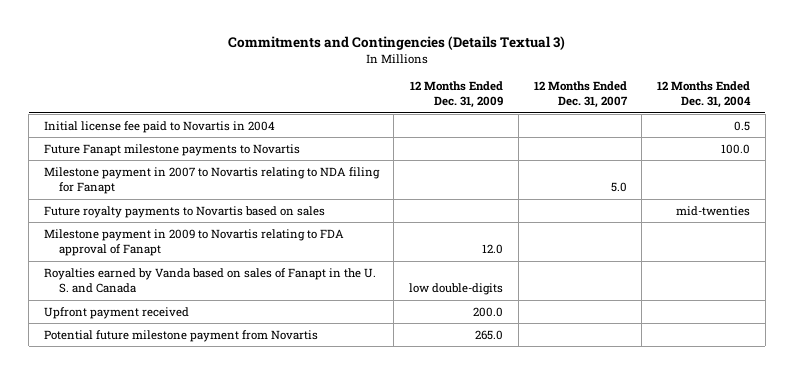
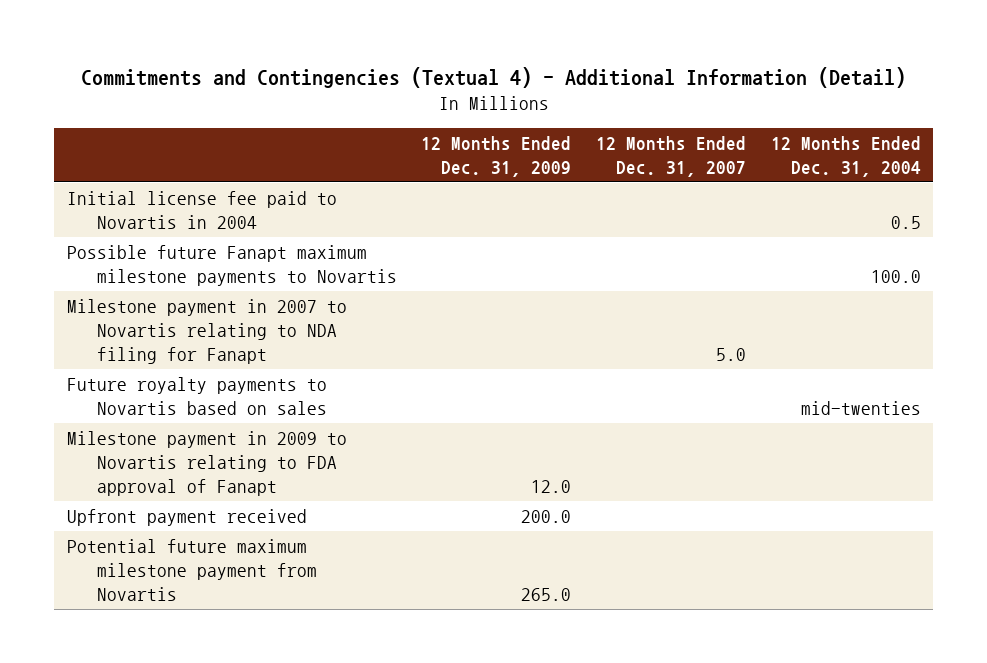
- Commitments and Contingencies (Details Textual 3)
+ Commitments and Contingencies (Textual 4) - Additional Information (Detail)
- Future Fanapt milestone payments to Novartis | | | 100.0
+ Possible future Fanapt maximum milestone payments to Novartis | | | 100.0
- Royalties earned by Vanda based on sales of Fanapt in the U. S. and Canada | low double-digits | |
- Potential future milestone payment from Novartis | 265.0 | |
+ Potential future maximum milestone payment from Novartis | 265.0 | |

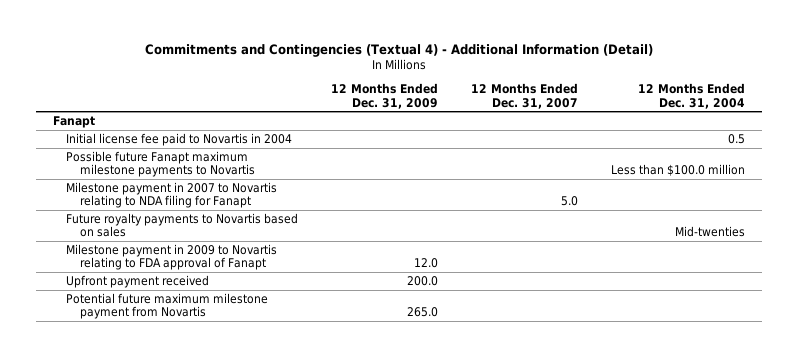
+ Fanapt
- Possible future Fanapt maximum milestone payments to Novartis | | | 100.0
+ Possible future Fanapt maximum milestone payments to Novartis | | | Less than $100.0 million
- Future royalty payments to Novartis based on sales | | | mid-twenties
+ Future royalty payments to Novartis based on sales | | | Mid-twenties

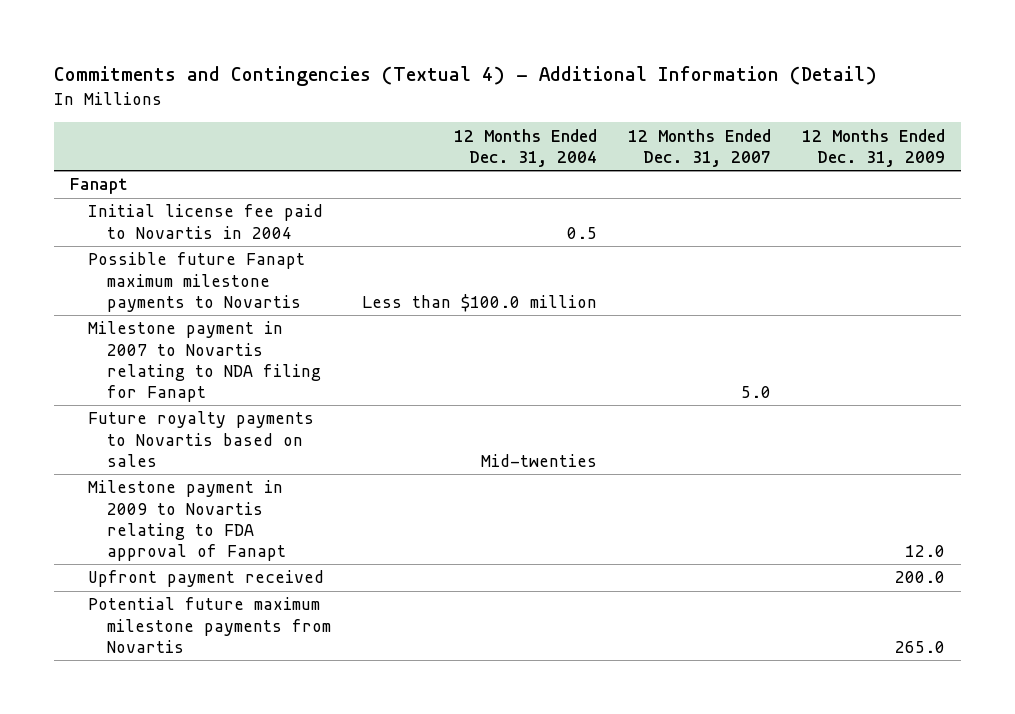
- | 12 Months Ended Dec. 31, 2009 | 12 Months Ended Dec. 31, 2007 | 12 Months Ended Dec. 31, 2004
+ | 12 Months Ended Dec. 31, 2004 | 12 Months Ended Dec. 31, 2007 | 12 Months Ended Dec. 31, 2009
- Potential future maximum milestone payment from Novartis | 265.0 | |
+ Potential future maximum milestone payments from Novartis | | | 265.0

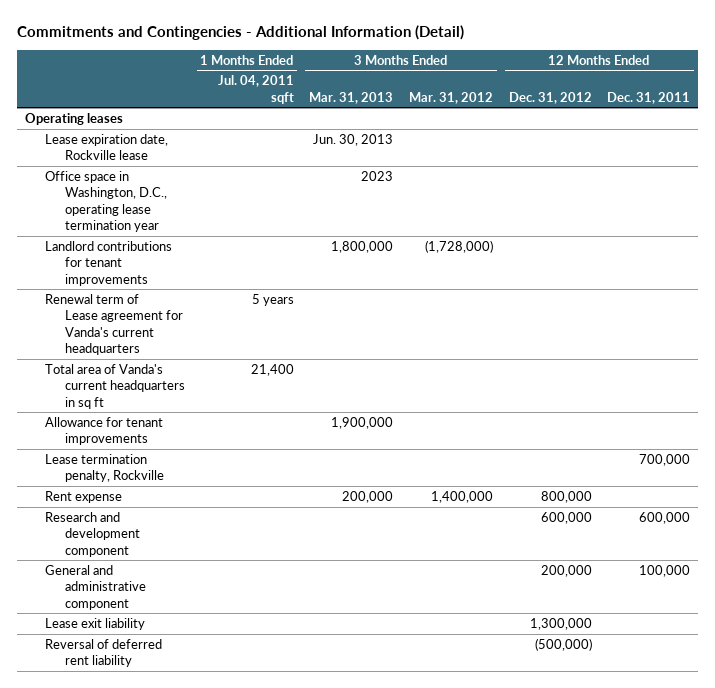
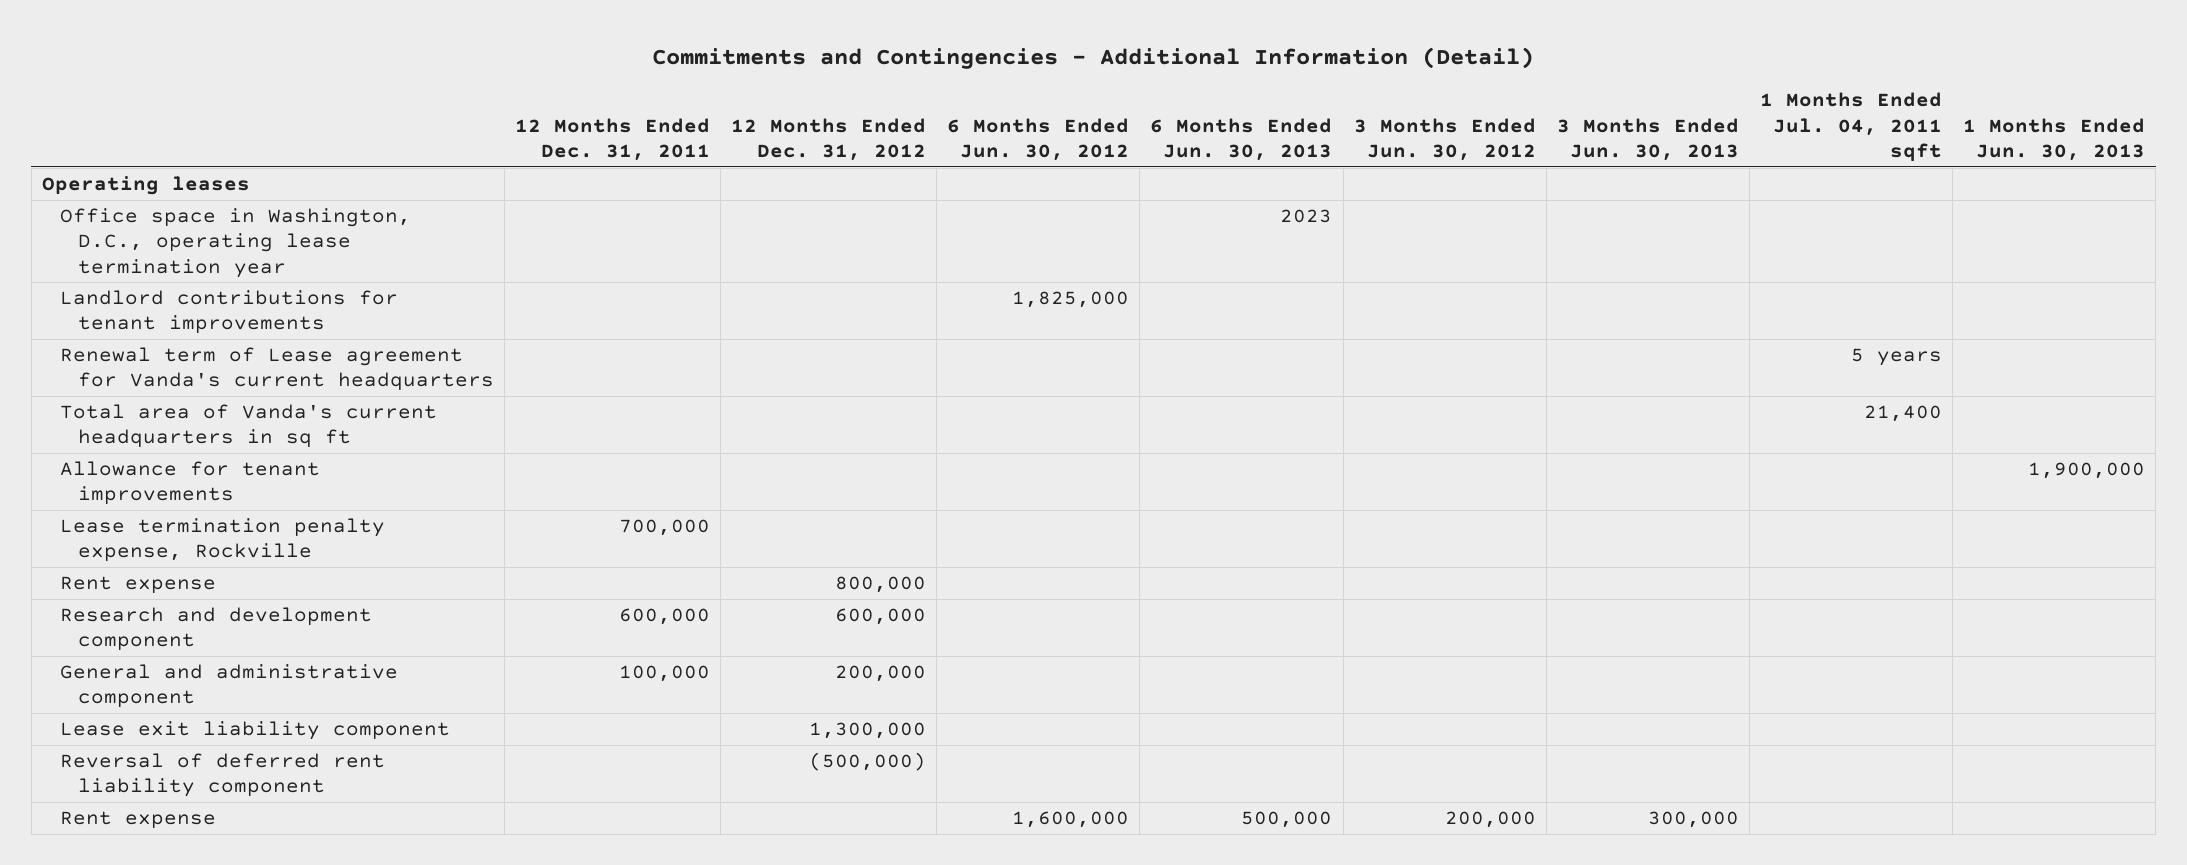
- | 1 Months Ended Jul. 04, 2011 sqft | 3 Months Ended Mar. 31, 2013 | 3 Months Ended Mar. 31, 2012 | 12 Months Ended Dec. 31, 2012 | 12 Months Ended Dec. 31, 2011
+ | 12 Months Ended Dec. 31, 2011 | 12 Months Ended Dec. 31, 2012 | 6 Months Ended Jun. 30, 2012 | 6 Months Ended Jun. 30, 2013 | 3 Months Ended Jun. 30, 2012 | 3 Months Ended Jun. 30, 2013 | 1 Months Ended Jul. 04, 2011 sqft | 1 Months Ended Jun. 30, 2013
- Lease expiration date, Rockville lease | | Jun. 30, 2013 | | |
- Lease termination penalty, Rockville | | | | | 700,000
+ Lease termination penalty expense, Rockville | 700,000 | | | | | | |
- Lease exit liability | | | | 1,300,000 |
- Reversal of deferred rent liability | | | | (500,000) |
+ Lease exit liability component | | 1,300,000 | | | | | |
+ Reversal of deferred rent liability component | | (500,000) | | | | | |
+ Rent expense | | | 1,600,000 | 500,000 | 200,000 | 300,000 | |

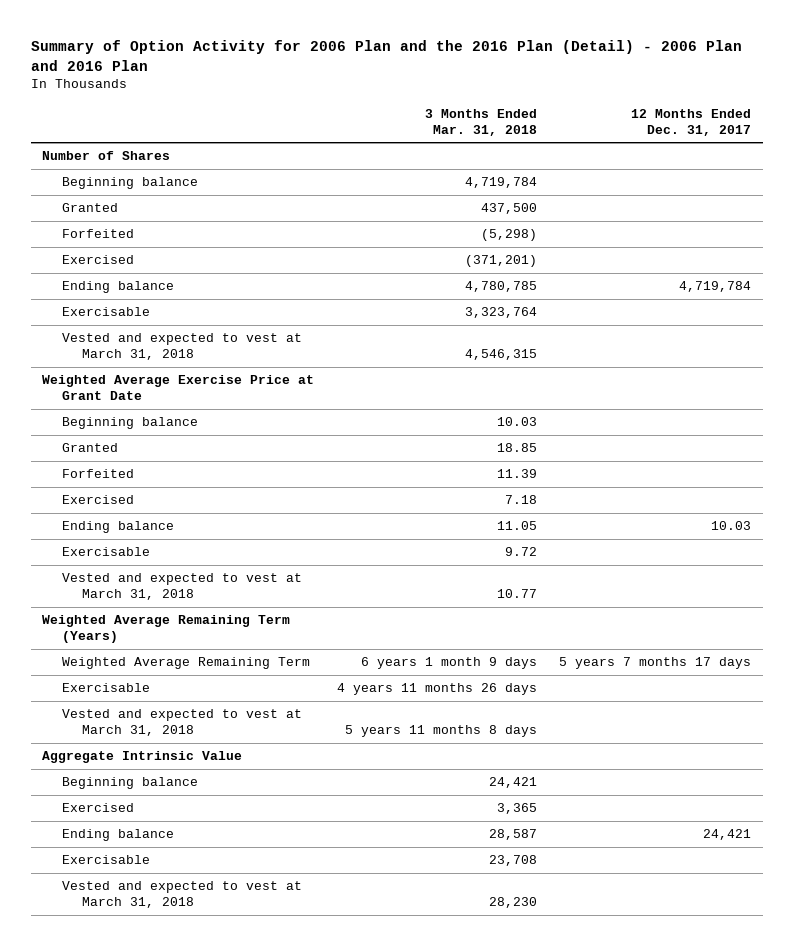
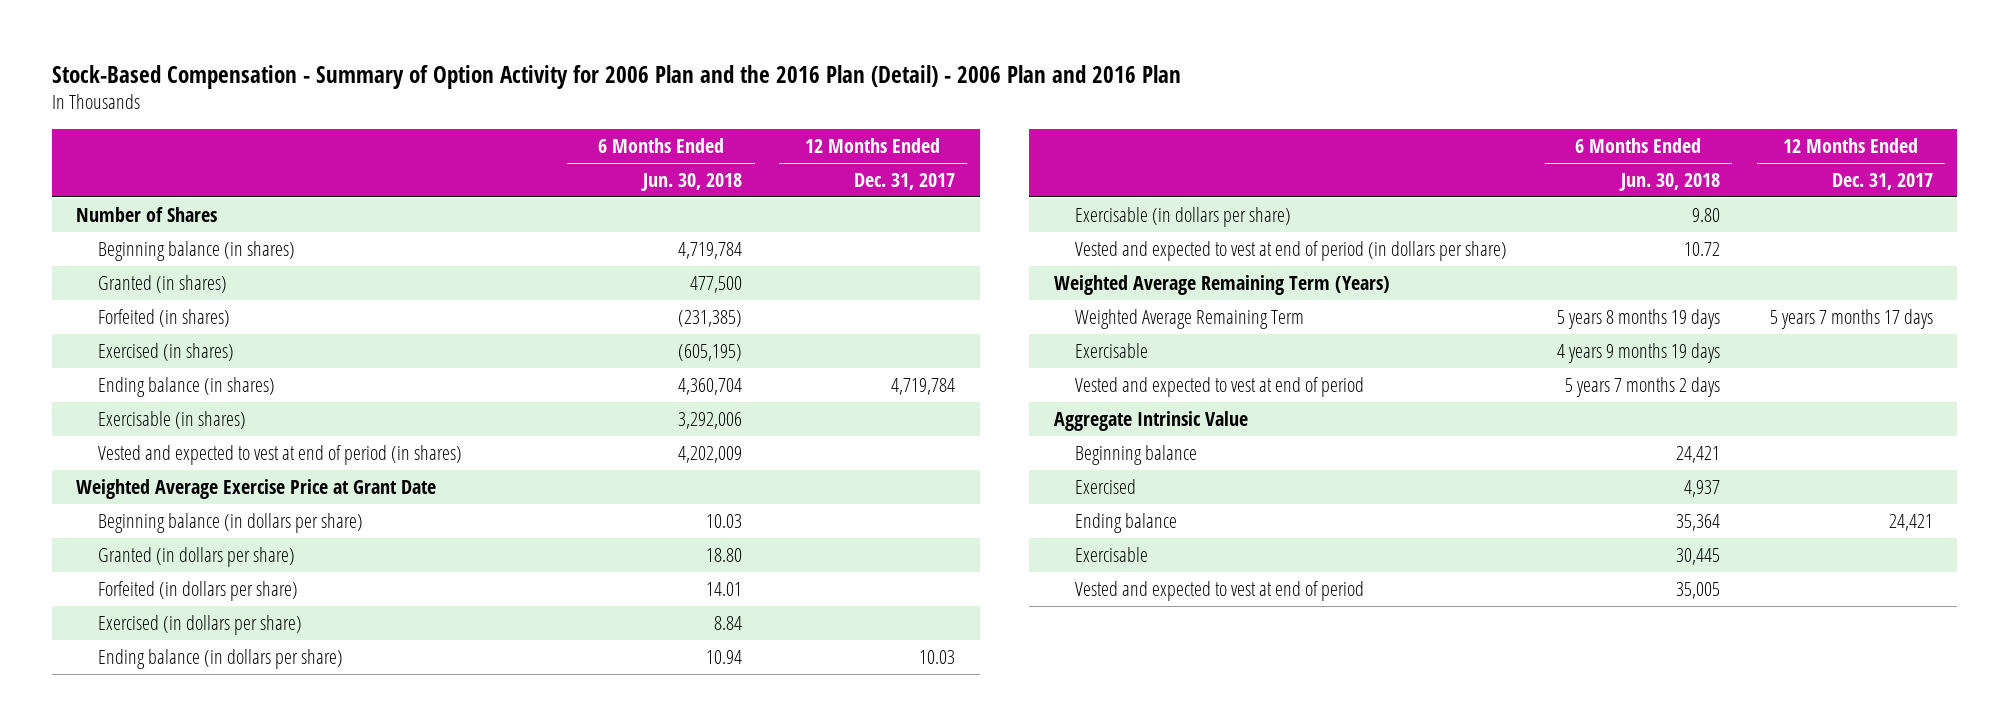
- Summary of Option Activity for 2006 Plan and the 2016 Plan (Detail) - 2006 Plan and 2016 Plan
+ Stock-Based Compensation - Summary of Option Activity for 2006 Plan and the 2016 Plan (Detail) - 2006 Plan and 2016 Plan
- | 3 Months Ended Mar. 31, 2018 | 12 Months Ended Dec. 31, 2017
+ | 6 Months Ended Jun. 30, 2018 | 12 Months Ended Dec. 31, 2017
- Beginning balance | 4,719,784 |
- Granted | 437,500 |
- Forfeited | (5,298) |
- Exercised | (371,201) |
- Ending balance | 4,780,785 | 4,719,784
- Exercisable | 3,323,764 |
- Vested and expected to vest at March 31, 2018 | 4,546,315 |
+ Beginning balance (in shares) | 4,719,784 |
+ Granted (in shares) | 477,500 |
+ Forfeited (in shares) | (231,385) |
+ Exercised (in shares) | (605,195) |
+ Ending balance (in shares) | 4,360,704 | 4,719,784
+ Exercisable (in shares) | 3,292,006 |
+ Vested and expected to vest at end of period (in shares) | 4,202,009 |
- Beginning balance | 10.03 |
- Granted | 18.85 |
- Forfeited | 11.39 |
- Exercised | 7.18 |
- Ending balance | 11.05 | 10.03
- Exercisable | 9.72 |
- Vested and expected to vest at March 31, 2018 | 10.77 |
+ Beginning balance (in dollars per share) | 10.03 |
+ Granted (in dollars per share) | 18.80 |
+ Forfeited (in dollars per share) | 14.01 |
+ Exercised (in dollars per share) | 8.84 |
+ Ending balance (in dollars per share) | 10.94 | 10.03
+ Exercisable (in dollars per share) | 9.80 |
+ Vested and expected to vest at end of period (in dollars per share) | 10.72 |
- Vested and expected to vest at March 31, 2018 | 5 years 11 months 8 days |
+ Vested and expected to vest at end of period | 5 years 7 months 2 days |
- Vested and expected to vest at March 31, 2018 | 28,230 |
+ Vested and expected to vest at end of period | 35,005 |

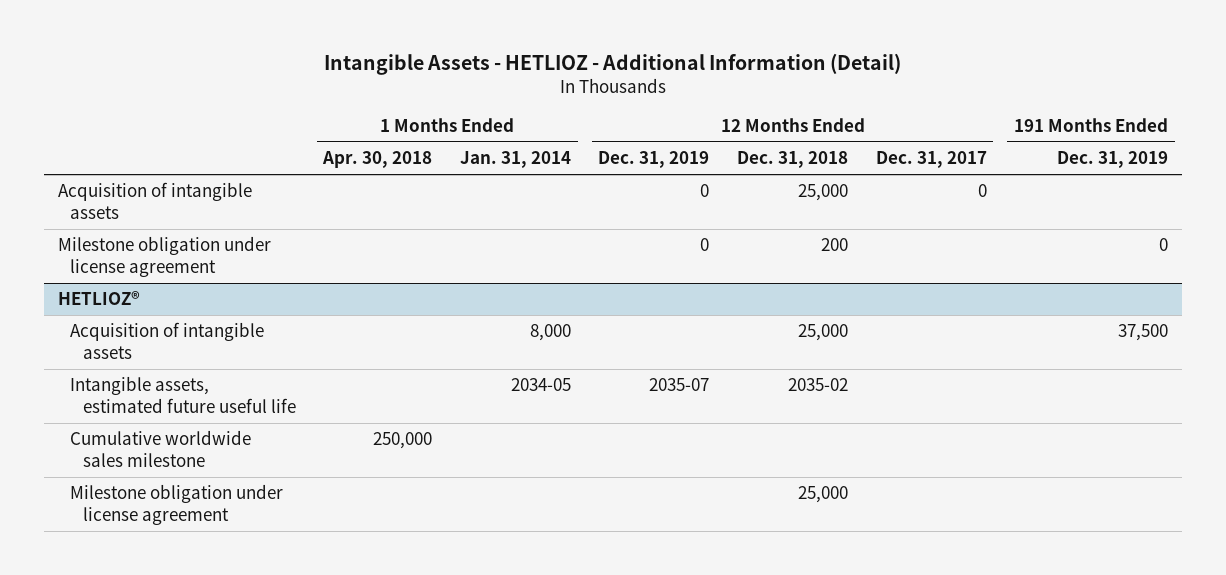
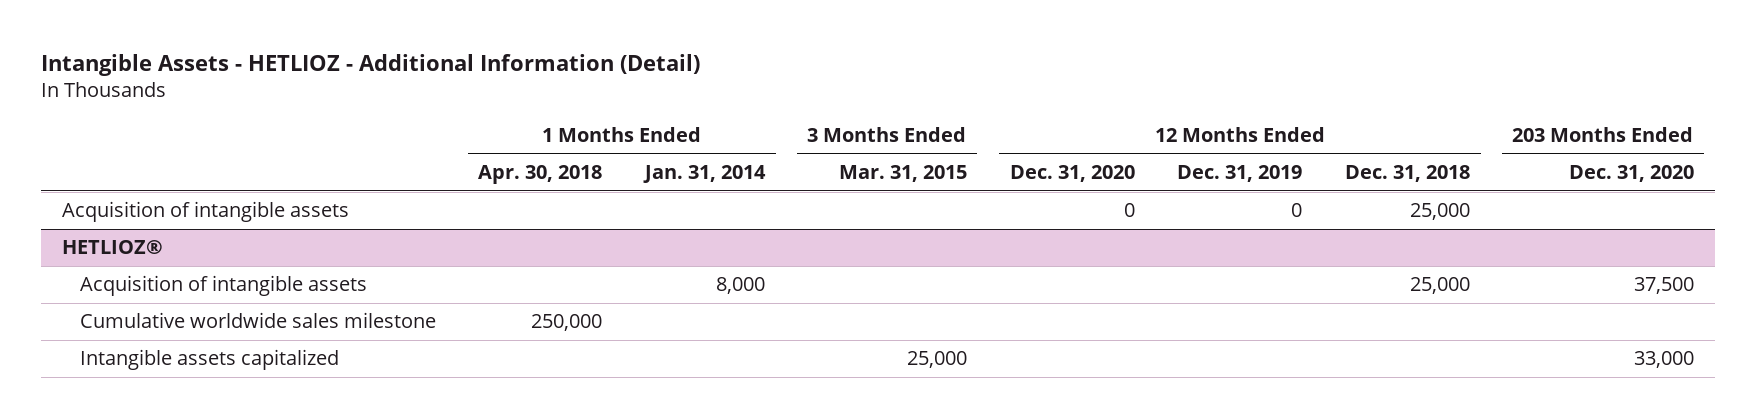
- | 1 Months Ended Apr. 30, 2018 | 1 Months Ended Jan. 31, 2014 | 12 Months Ended Dec. 31, 2019 | 12 Months Ended Dec. 31, 2018 | 12 Months Ended Dec. 31, 2017 | 191 Months Ended Dec. 31, 2019
+ | 1 Months Ended Apr. 30, 2018 | 1 Months Ended Jan. 31, 2014 | 3 Months Ended Mar. 31, 2015 | 12 Months Ended Dec. 31, 2020 | 12 Months Ended Dec. 31, 2019 | 12 Months Ended Dec. 31, 2018 | 203 Months Ended Dec. 31, 2020
- Milestone obligation under license agreement | | | 0 | 200 | | 0
@ HETLIOZ®
- Intangible assets, estimated future useful life | | 2034-05 | 2035-07 | 2035-02 | |
- Milestone obligation under license agreement | | | | 25,000 | |
+ Intangible assets capitalized | | | 25,000 | | | | 33,000

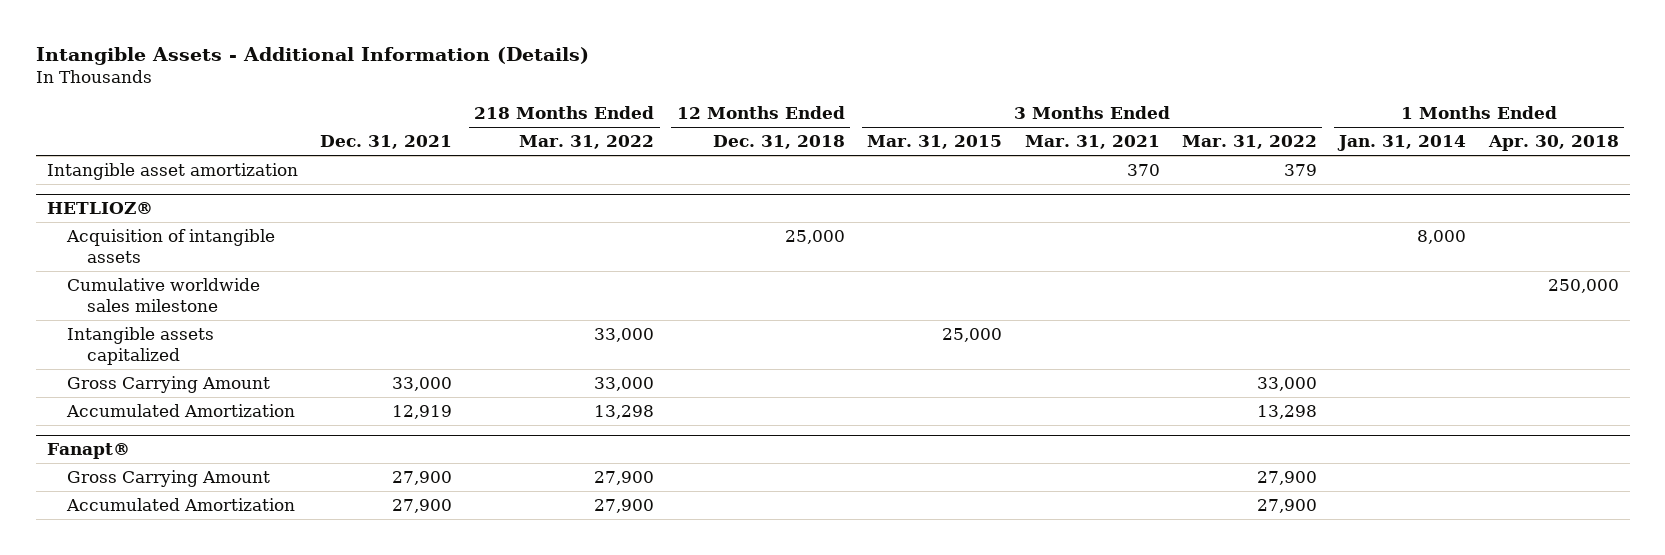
- Intangible Assets - HETLIOZ - Additional Information (Detail)
+ Intangible Assets - Additional Information (Details)
- | 1 Months Ended Apr. 30, 2018 | 1 Months Ended Jan. 31, 2014 | 3 Months Ended Mar. 31, 2015 | 12 Months Ended Dec. 31, 2020 | 12 Months Ended Dec. 31, 2019 | 12 Months Ended Dec. 31, 2018 | 203 Months Ended Dec. 31, 2020
+ | Dec. 31, 2021 | 218 Months Ended Mar. 31, 2022 | 12 Months Ended Dec. 31, 2018 | 3 Months Ended Mar. 31, 2015 | 3 Months Ended Mar. 31, 2021 | 3 Months Ended Mar. 31, 2022 | 1 Months Ended Jan. 31, 2014 | 1 Months Ended Apr. 30, 2018
- Acquisition of intangible assets | | | | 0 | 0 | 25,000 |
+ Intangible asset amortization | | | | | 370 | 379 | |
@ HETLIOZ®
+ Gross Carrying Amount | 33,000 | 33,000 | | | | 33,000 | |
+ Accumulated Amortization | 12,919 | 13,298 | | | | 13,298 | |
+ Fanapt®
+ Gross Carrying Amount | 27,900 | 27,900 | | | | 27,900 | |
+ Accumulated Amortization | 27,900 | 27,900 | | | | 27,900 | |

